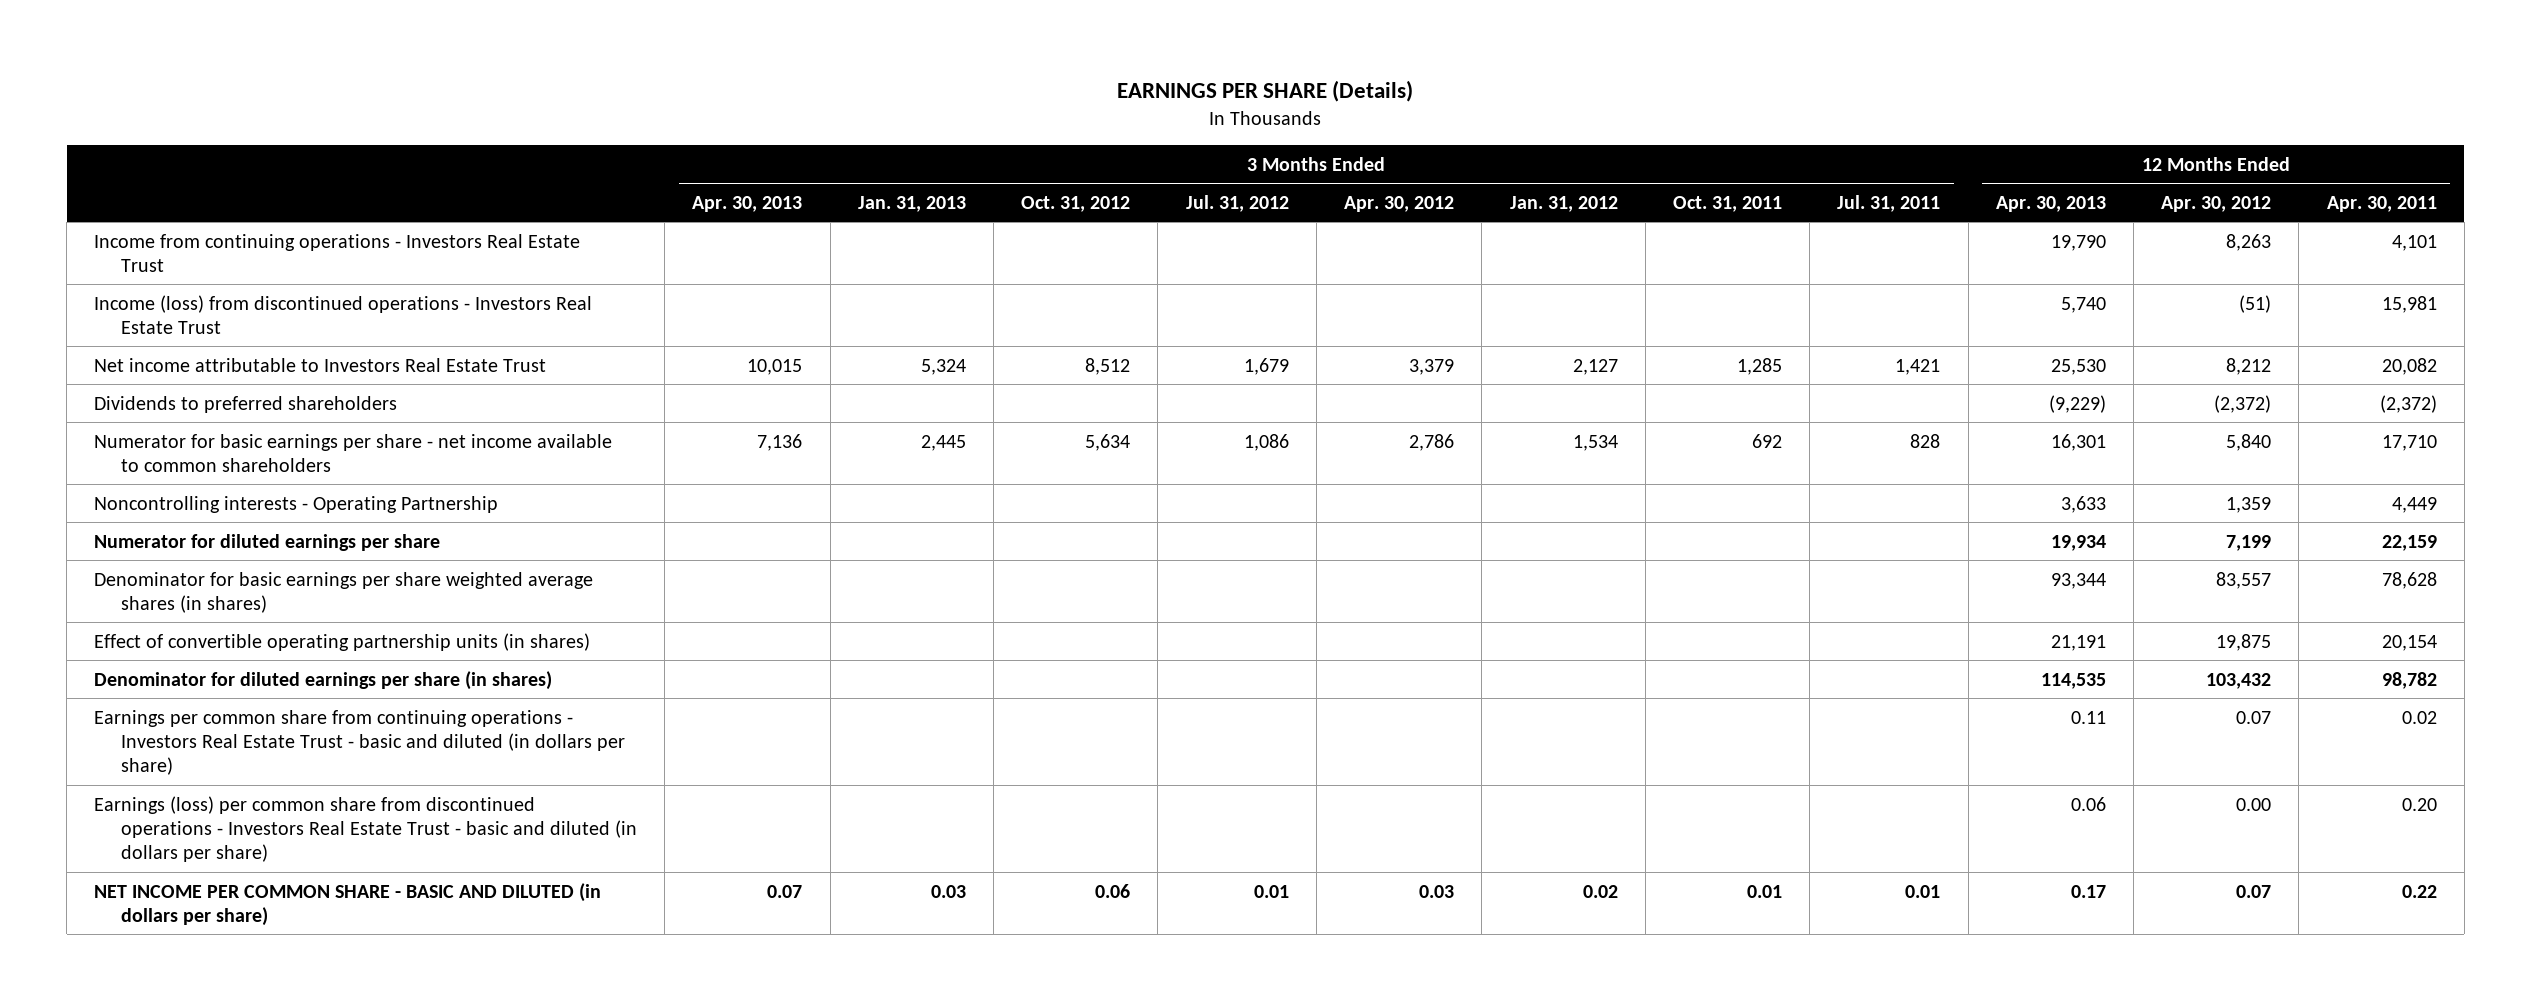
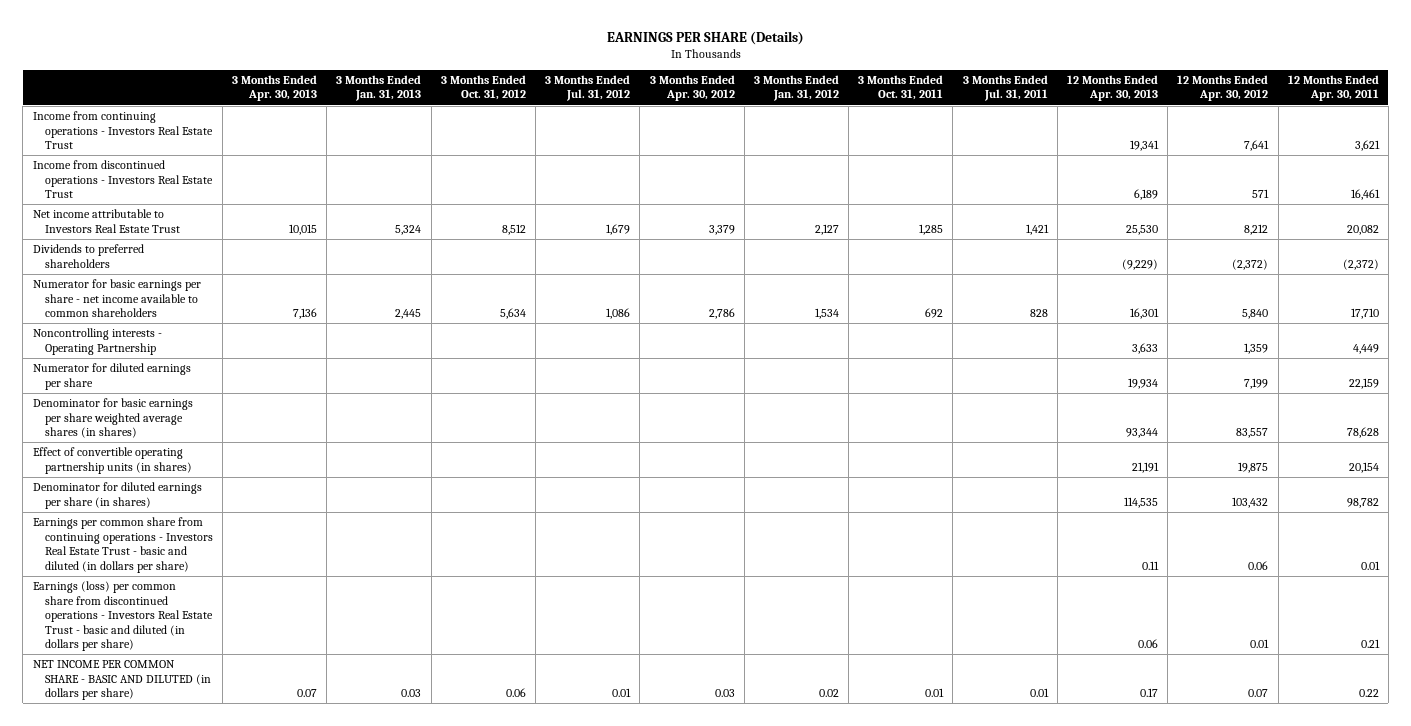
- Income from continuing operations - Investors Real Estate Trust | | | | | | | | | 19,790 | 8,263 | 4,101
- Income (loss) from discontinued operations - Investors Real Estate Trust | | | | | | | | | 5,740 | (51) | 15,981
+ Income from continuing operations - Investors Real Estate Trust | | | | | | | | | 19,341 | 7,641 | 3,621
+ Income from discontinued operations - Investors Real Estate Trust | | | | | | | | | 6,189 | 571 | 16,461
- Earnings per common share from continuing operations - Investors Real Estate Trust - basic and diluted (in dollars per share) | | | | | | | | | 0.11 | 0.07 | 0.02
- Earnings (loss) per common share from discontinued operations - Investors Real Estate Trust - basic and diluted (in dollars per share) | | | | | | | | | 0.06 | 0.00 | 0.20
+ Earnings per common share from continuing operations - Investors Real Estate Trust - basic and diluted (in dollars per share) | | | | | | | | | 0.11 | 0.06 | 0.01
+ Earnings (loss) per common share from discontinued operations - Investors Real Estate Trust - basic and diluted (in dollars per share) | | | | | | | | | 0.06 | 0.01 | 0.21

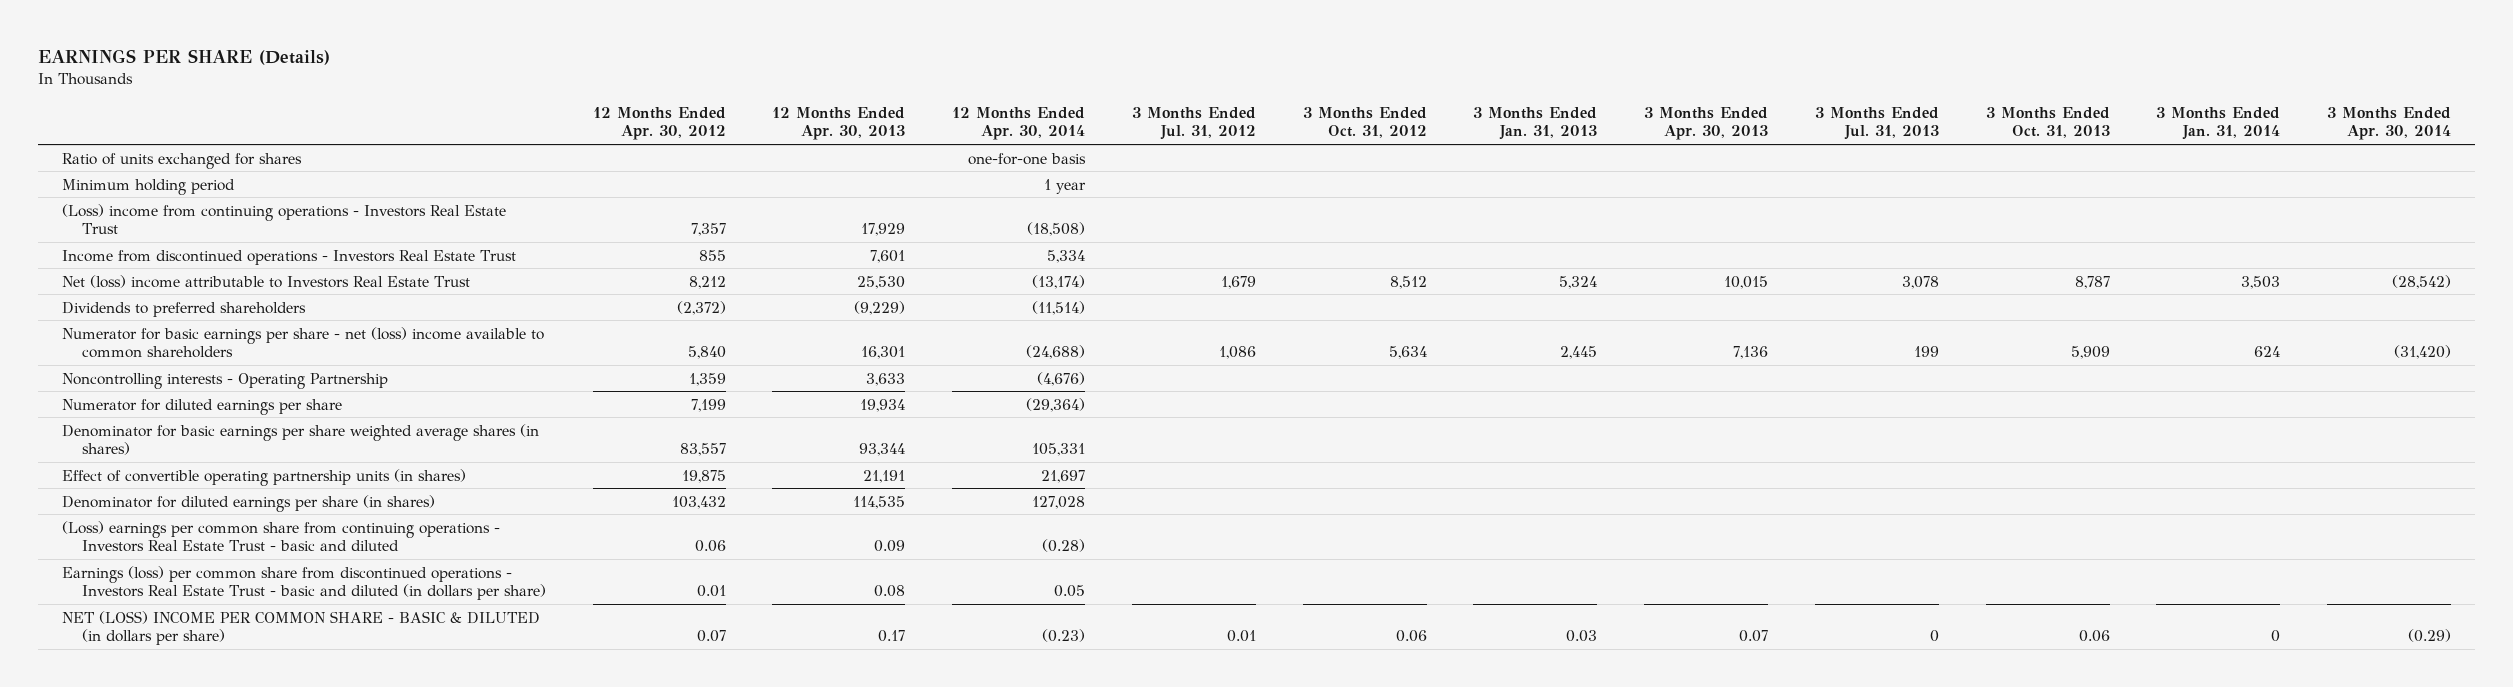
- | 3 Months Ended Apr. 30, 2013 | 3 Months Ended Jan. 31, 2013 | 3 Months Ended Oct. 31, 2012 | 3 Months Ended Jul. 31, 2012 | 3 Months Ended Apr. 30, 2012 | 3 Months Ended Jan. 31, 2012 | 3 Months Ended Oct. 31, 2011 | 3 Months Ended Jul. 31, 2011 | 12 Months Ended Apr. 30, 2013 | 12 Months Ended Apr. 30, 2012 | 12 Months Ended Apr. 30, 2011
+ | 12 Months Ended Apr. 30, 2012 | 12 Months Ended Apr. 30, 2013 | 12 Months Ended Apr. 30, 2014 | 3 Months Ended Jul. 31, 2012 | 3 Months Ended Oct. 31, 2012 | 3 Months Ended Jan. 31, 2013 | 3 Months Ended Apr. 30, 2013 | 3 Months Ended Jul. 31, 2013 | 3 Months Ended Oct. 31, 2013 | 3 Months Ended Jan. 31, 2014 | 3 Months Ended Apr. 30, 2014
- Income from continuing operations - Investors Real Estate Trust | | | | | | | | | 19,341 | 7,641 | 3,621
- Income from discontinued operations - Investors Real Estate Trust | | | | | | | | | 6,189 | 571 | 16,461
- Net income attributable to Investors Real Estate Trust | 10,015 | 5,324 | 8,512 | 1,679 | 3,379 | 2,127 | 1,285 | 1,421 | 25,530 | 8,212 | 20,082
+ Ratio of units exchanged for shares | | | one-for-one basis | | | | | | | |
+ Minimum holding period | | | 1 year | | | | | | | |
+ (Loss) income from continuing operations - Investors Real Estate Trust | 7,357 | 17,929 | (18,508) | | | | | | | |
+ Income from discontinued operations - Investors Real Estate Trust | 855 | 7,601 | 5,334 | | | | | | | |
+ Net (loss) income attributable to Investors Real Estate Trust | 8,212 | 25,530 | (13,174) | 1,679 | 8,512 | 5,324 | 10,015 | 3,078 | 8,787 | 3,503 | (28,542)
- Numerator for basic earnings per share - net income available to common shareholders | 7,136 | 2,445 | 5,634 | 1,086 | 2,786 | 1,534 | 692 | 828 | 16,301 | 5,840 | 17,710
+ Numerator for basic earnings per share - net (loss) income available to common shareholders | 5,840 | 16,301 | (24,688) | 1,086 | 5,634 | 2,445 | 7,136 | 199 | 5,909 | 624 | (31,420)
- Earnings per common share from continuing operations - Investors Real Estate Trust - basic and diluted (in dollars per share) | | | | | | | | | 0.11 | 0.06 | 0.01
- Earnings (loss) per common share from discontinued operations - Investors Real Estate Trust - basic and diluted (in dollars per share) | | | | | | | | | 0.06 | 0.01 | 0.21
- NET INCOME PER COMMON SHARE - BASIC AND DILUTED (in dollars per share) | 0.07 | 0.03 | 0.06 | 0.01 | 0.03 | 0.02 | 0.01 | 0.01 | 0.17 | 0.07 | 0.22
+ (Loss) earnings per common share from continuing operations - Investors Real Estate Trust - basic and diluted | 0.06 | 0.09 | (0.28) | | | | | | | |
+ Earnings (loss) per common share from discontinued operations - Investors Real Estate Trust - basic and diluted (in dollars per share) | 0.01 | 0.08 | 0.05 | | | | | | | |
+ NET (LOSS) INCOME PER COMMON SHARE - BASIC & DILUTED (in dollars per share) | 0.07 | 0.17 | (0.23) | 0.01 | 0.06 | 0.03 | 0.07 | 0 | 0.06 | 0 | (0.29)

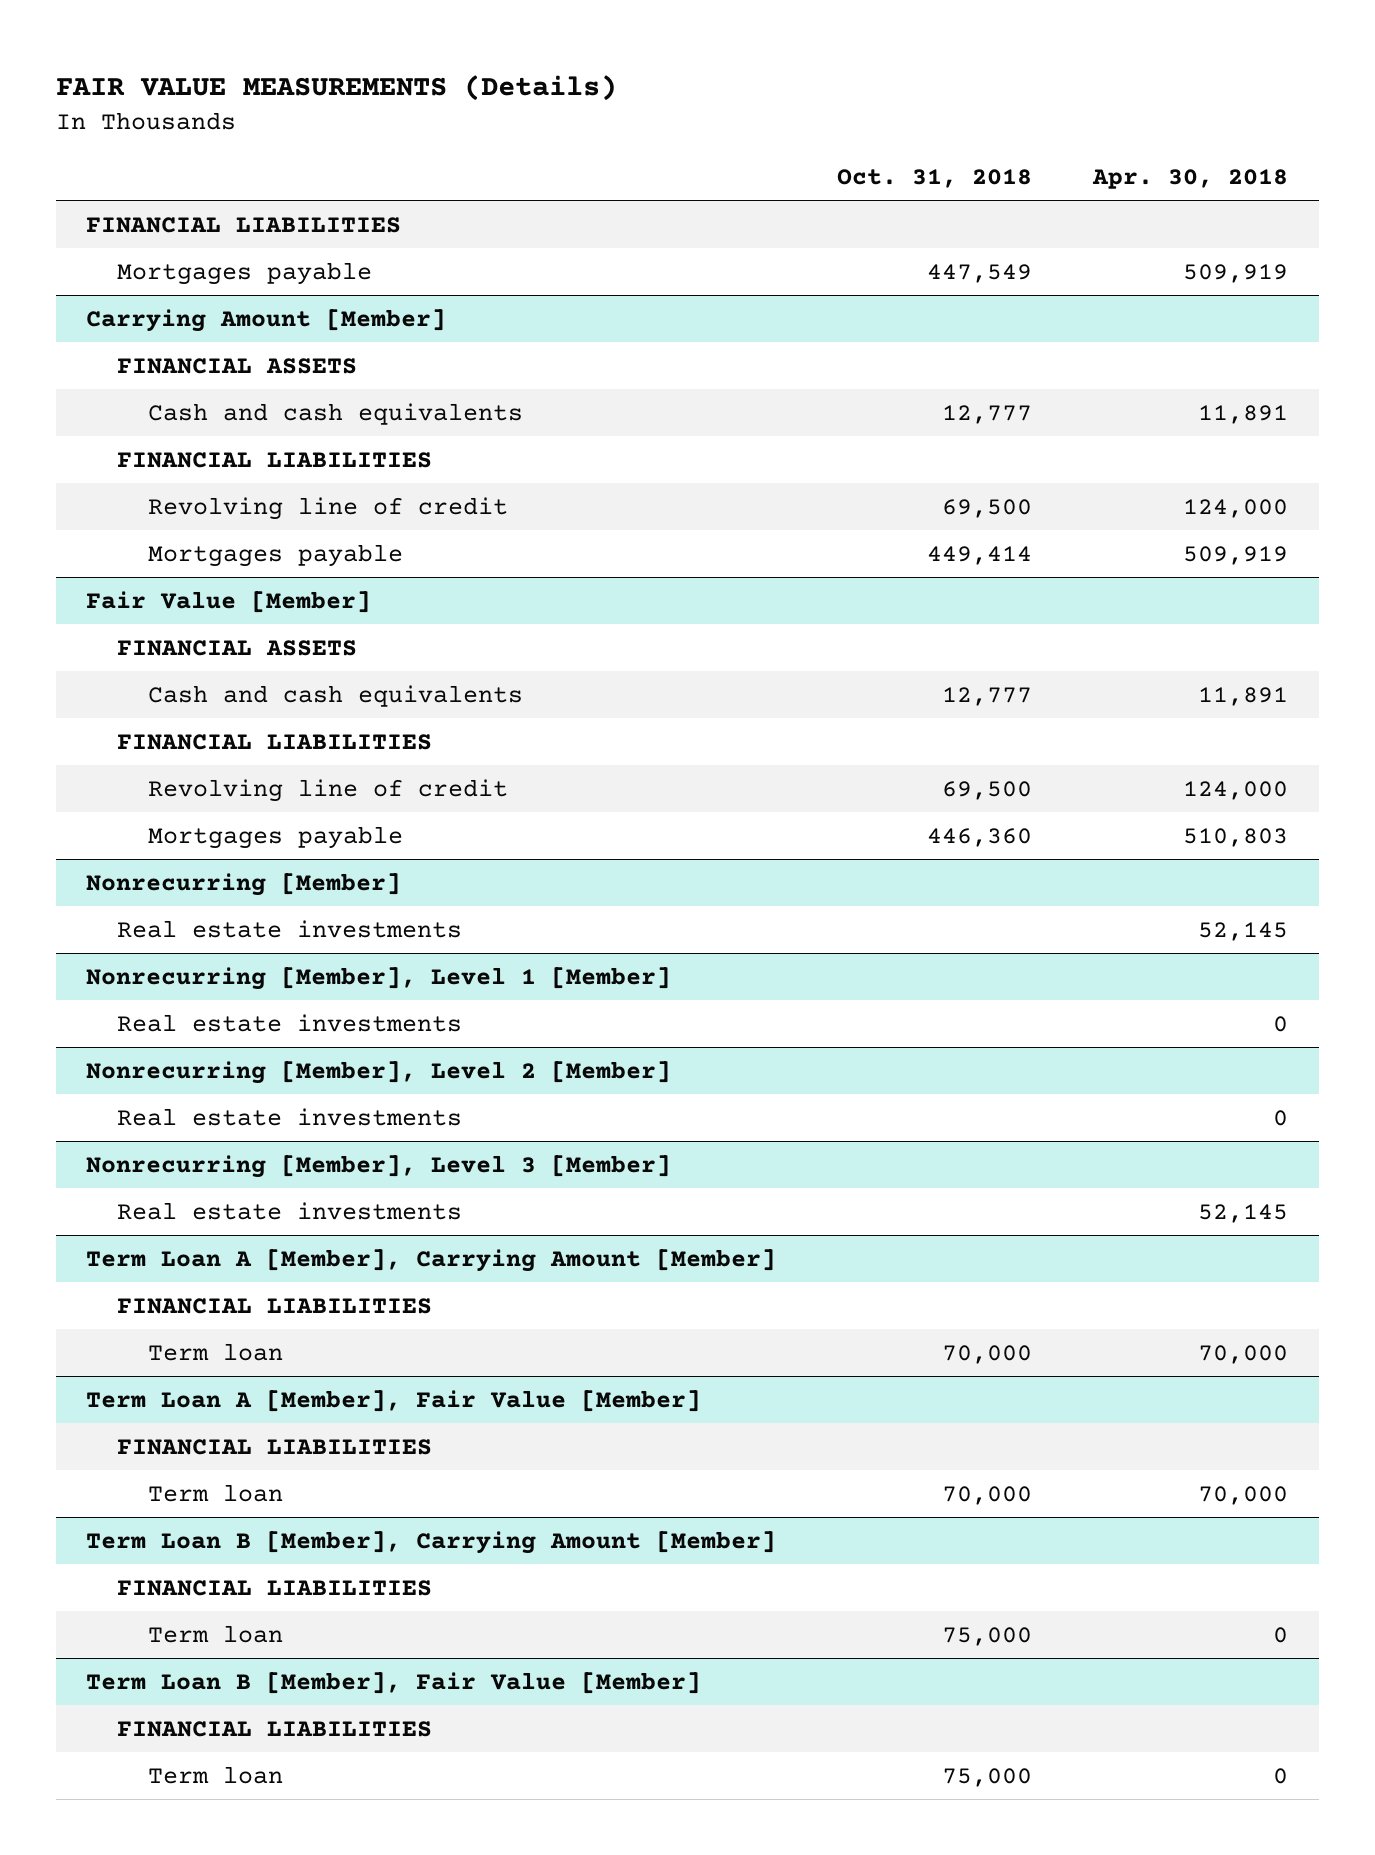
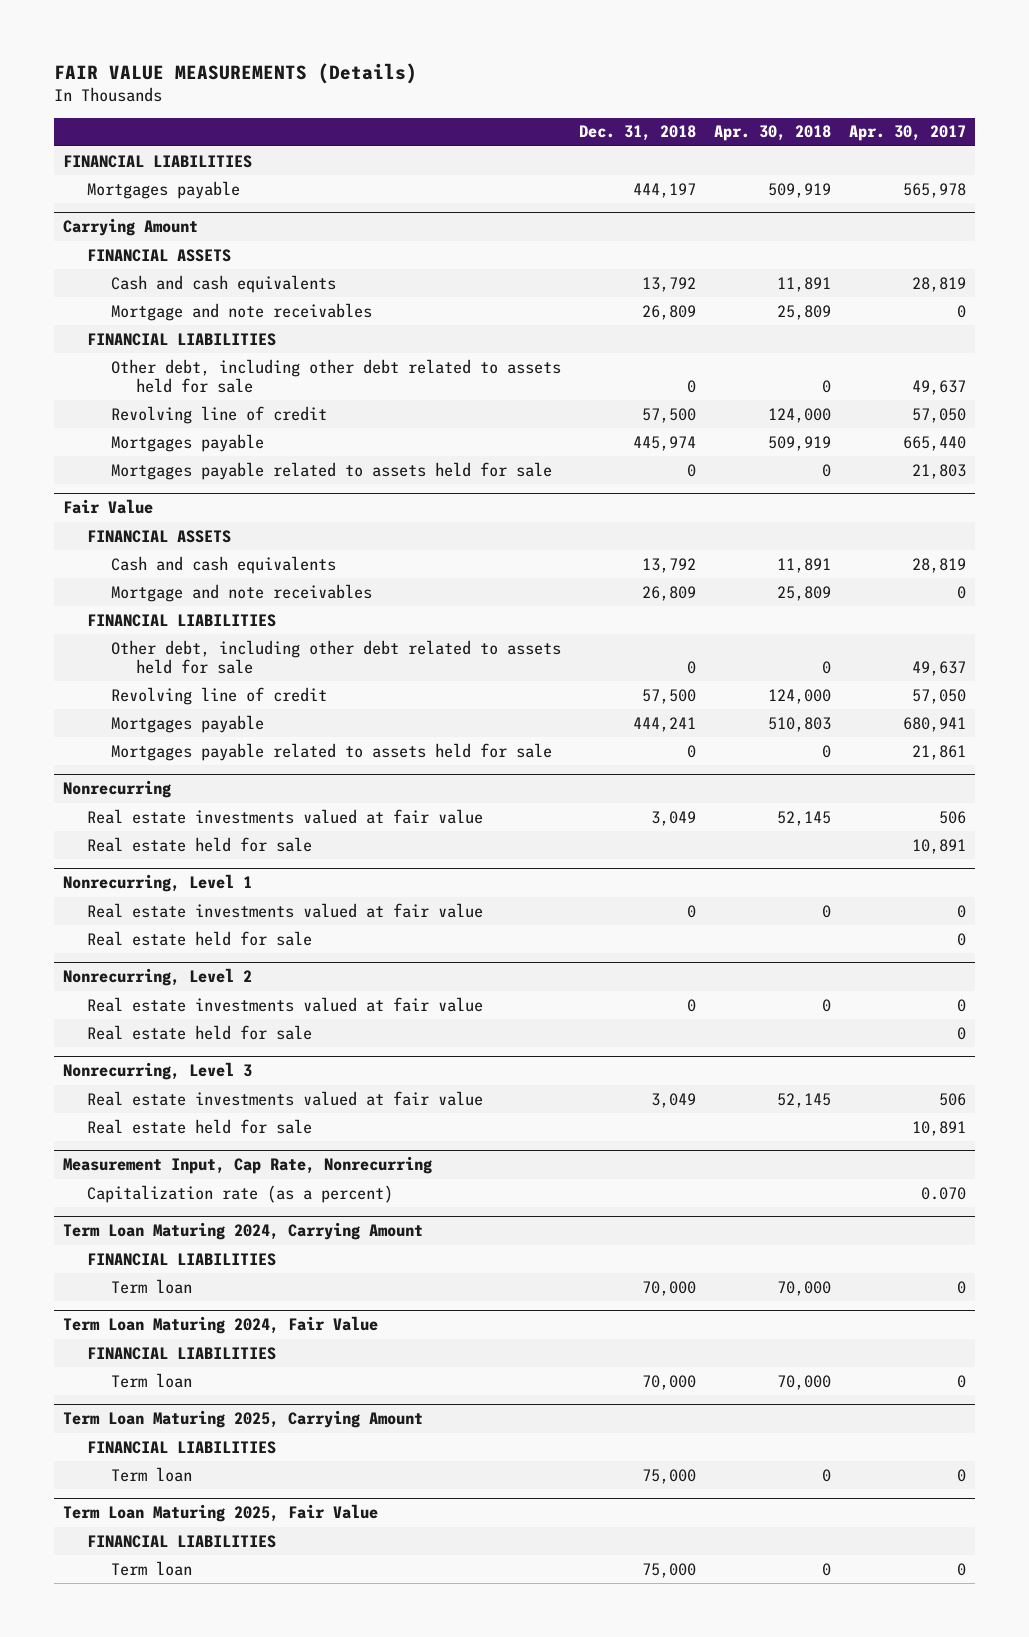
- | Oct. 31, 2018 | Apr. 30, 2018
+ | Dec. 31, 2018 | Apr. 30, 2018 | Apr. 30, 2017
- Carrying Amount [Member]
+ Carrying Amount
+ Mortgage and note receivables | 26,809 | 25,809 | 0
+ Other debt, including other debt related to assets held for sale | 0 | 0 | 49,637
- Fair Value [Member]
+ Mortgages payable related to assets held for sale | 0 | 0 | 21,803
+ Fair Value
+ Mortgage and note receivables | 26,809 | 25,809 | 0
+ Other debt, including other debt related to assets held for sale | 0 | 0 | 49,637
- Nonrecurring [Member]
- Real estate investments | | 52,145
- Nonrecurring [Member], Level 1 [Member]
- Real estate investments | | 0
- Nonrecurring [Member], Level 2 [Member]
- Real estate investments | | 0
- Nonrecurring [Member], Level 3 [Member]
- Real estate investments | | 52,145
- Term Loan A [Member], Carrying Amount [Member]
+ Mortgages payable related to assets held for sale | 0 | 0 | 21,861
+ Nonrecurring
+ Real estate investments valued at fair value | 3,049 | 52,145 | 506
+ Real estate held for sale | | | 10,891
+ Nonrecurring, Level 1
+ Real estate investments valued at fair value | 0 | 0 | 0
+ Real estate held for sale | | | 0
+ Nonrecurring, Level 2
+ Real estate investments valued at fair value | 0 | 0 | 0
+ Real estate held for sale | | | 0
+ Nonrecurring, Level 3
+ Real estate investments valued at fair value | 3,049 | 52,145 | 506
+ Real estate held for sale | | | 10,891
+ Measurement Input, Cap Rate, Nonrecurring
+ Capitalization rate (as a percent) | | | 0.070
+ Term Loan Maturing 2024, Carrying Amount
- Term Loan A [Member], Fair Value [Member]
+ Term Loan Maturing 2024, Fair Value
- Term Loan B [Member], Carrying Amount [Member]
+ Term Loan Maturing 2025, Carrying Amount
- Term Loan B [Member], Fair Value [Member]
+ Term Loan Maturing 2025, Fair Value

